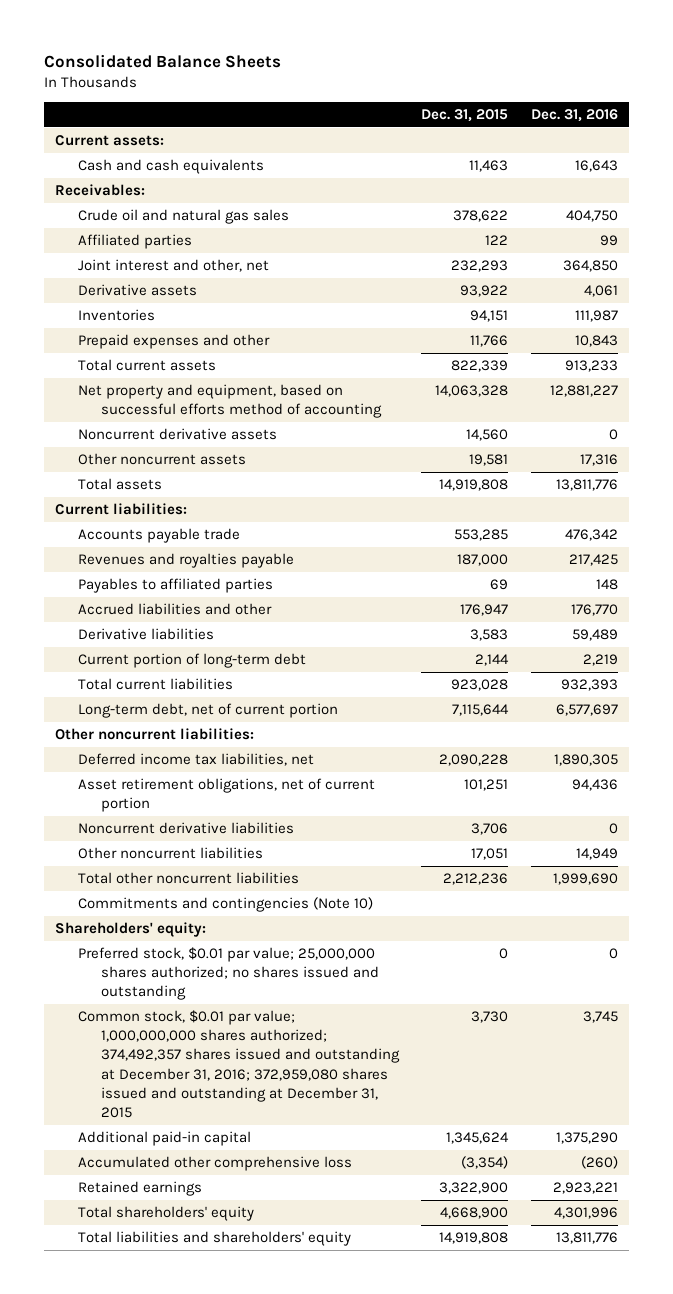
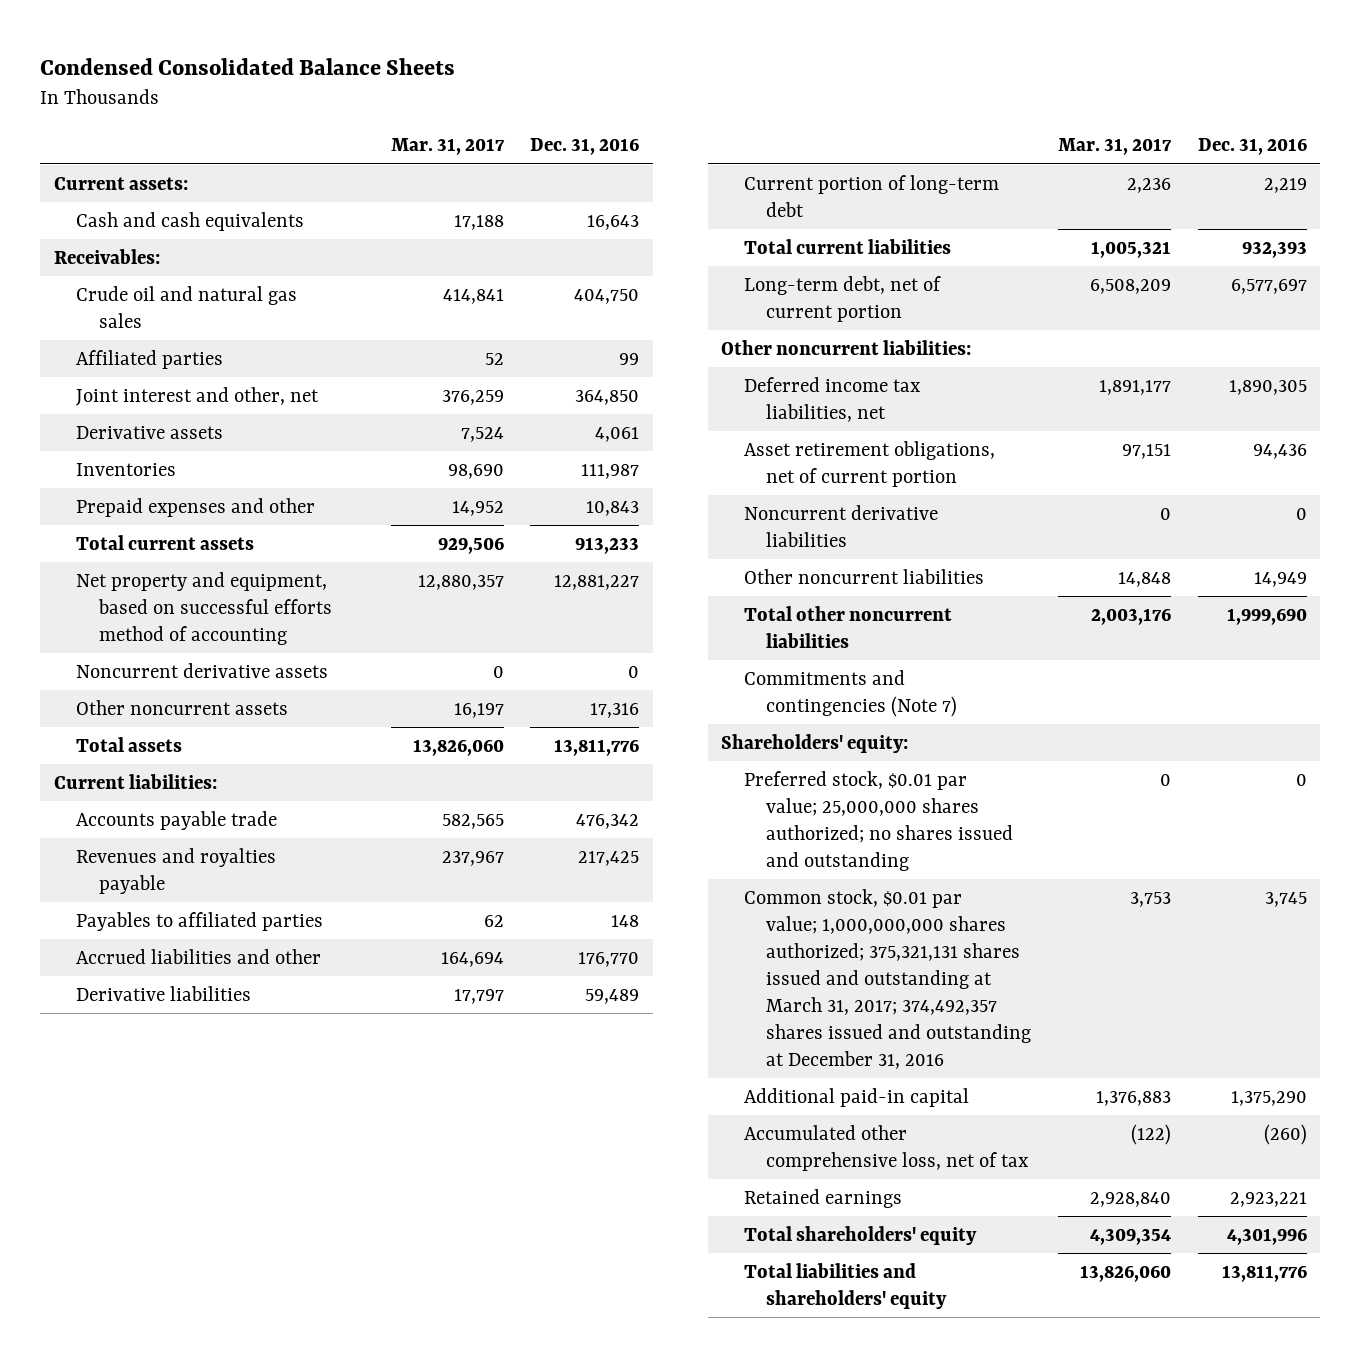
- Consolidated Balance Sheets
+ Condensed Consolidated Balance Sheets
- | Dec. 31, 2015 | Dec. 31, 2016
+ | Mar. 31, 2017 | Dec. 31, 2016
- Commitments and contingencies (Note 10)
+ Commitments and contingencies (Note 7)
- Common stock, $0.01 par value; 1,000,000,000 shares authorized; 374,492,357 shares issued and outstanding at December 31, 2016; 372,959,080 shares issued and outstanding at December 31, 2015 | 3,730 | 3,745
+ Common stock, $0.01 par value; 1,000,000,000 shares authorized; 375,321,131 shares issued and outstanding at March 31, 2017; 374,492,357 shares issued and outstanding at December 31, 2016 | 3,753 | 3,745
- Accumulated other comprehensive loss | (3,354) | (260)
+ Accumulated other comprehensive loss, net of tax | (122) | (260)

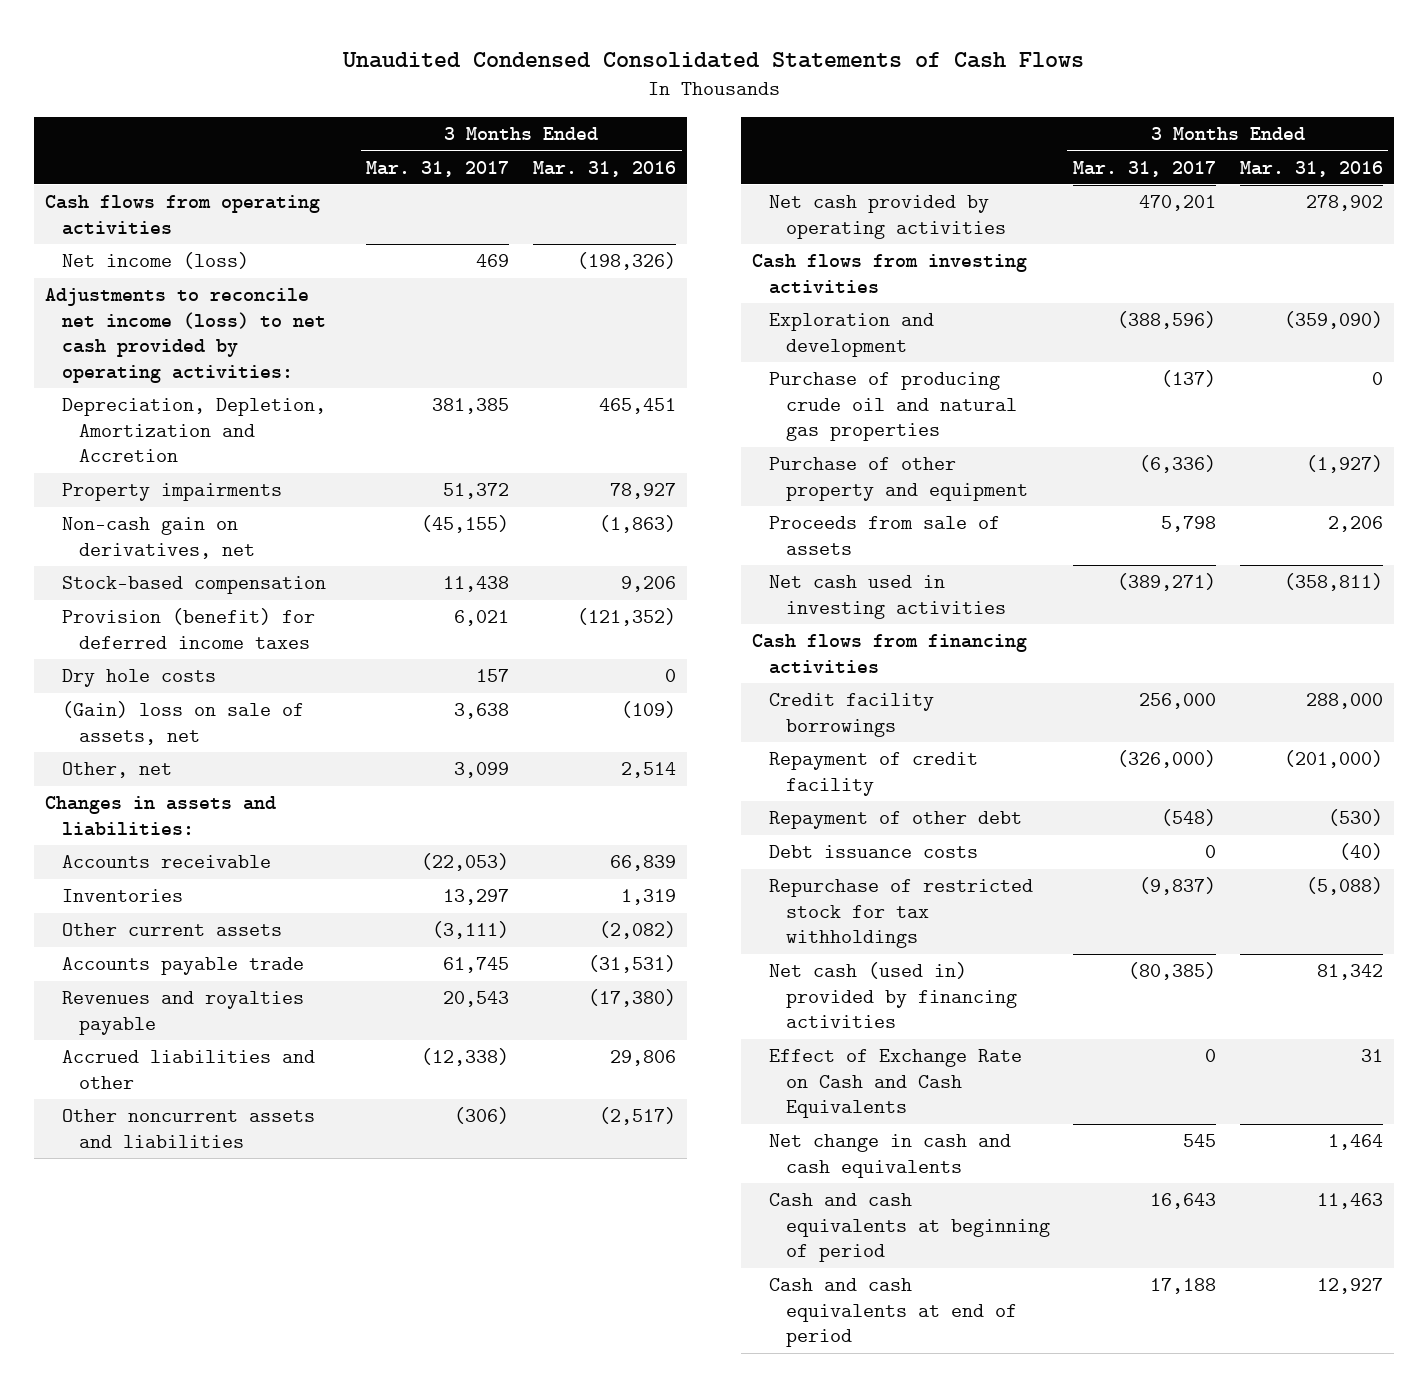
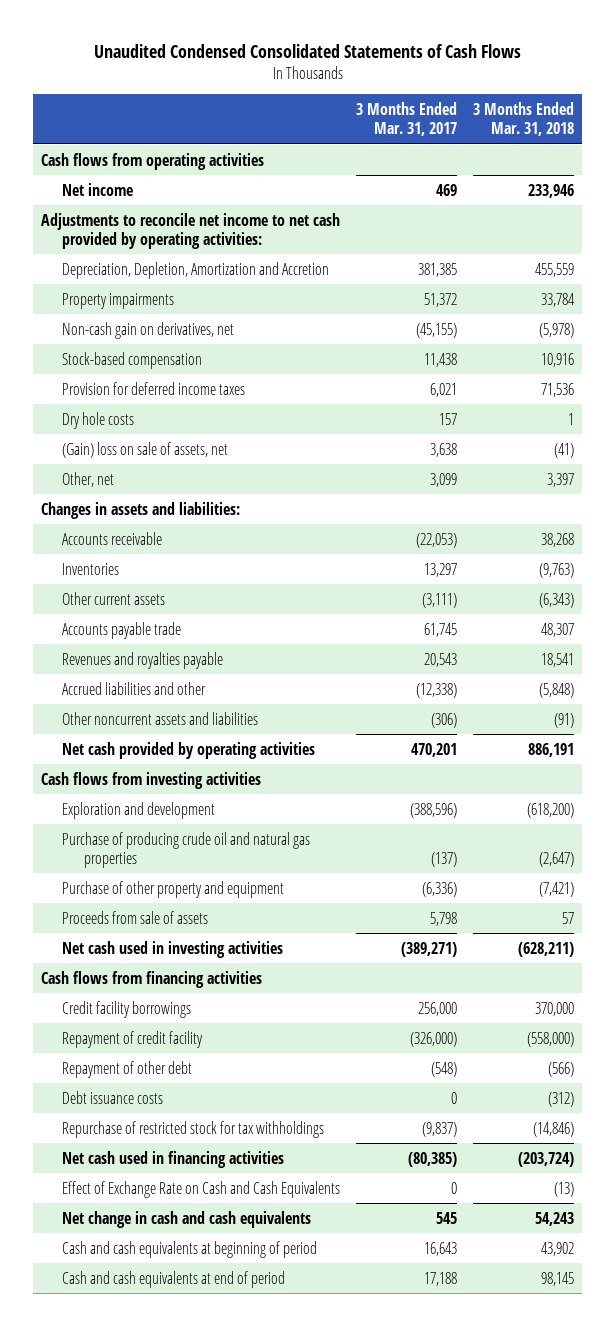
- | 3 Months Ended Mar. 31, 2017 | 3 Months Ended Mar. 31, 2016
+ | 3 Months Ended Mar. 31, 2017 | 3 Months Ended Mar. 31, 2018
- Net income (loss) | 469 | (198,326)
- Adjustments to reconcile net income (loss) to net cash provided by operating activities:
+ Net income | 469 | 233,946
+ Adjustments to reconcile net income to net cash provided by operating activities:
- Provision (benefit) for deferred income taxes | 6,021 | (121,352)
+ Provision for deferred income taxes | 6,021 | 71,536
- Net cash (used in) provided by financing activities | (80,385) | 81,342
+ Net cash used in financing activities | (80,385) | (203,724)

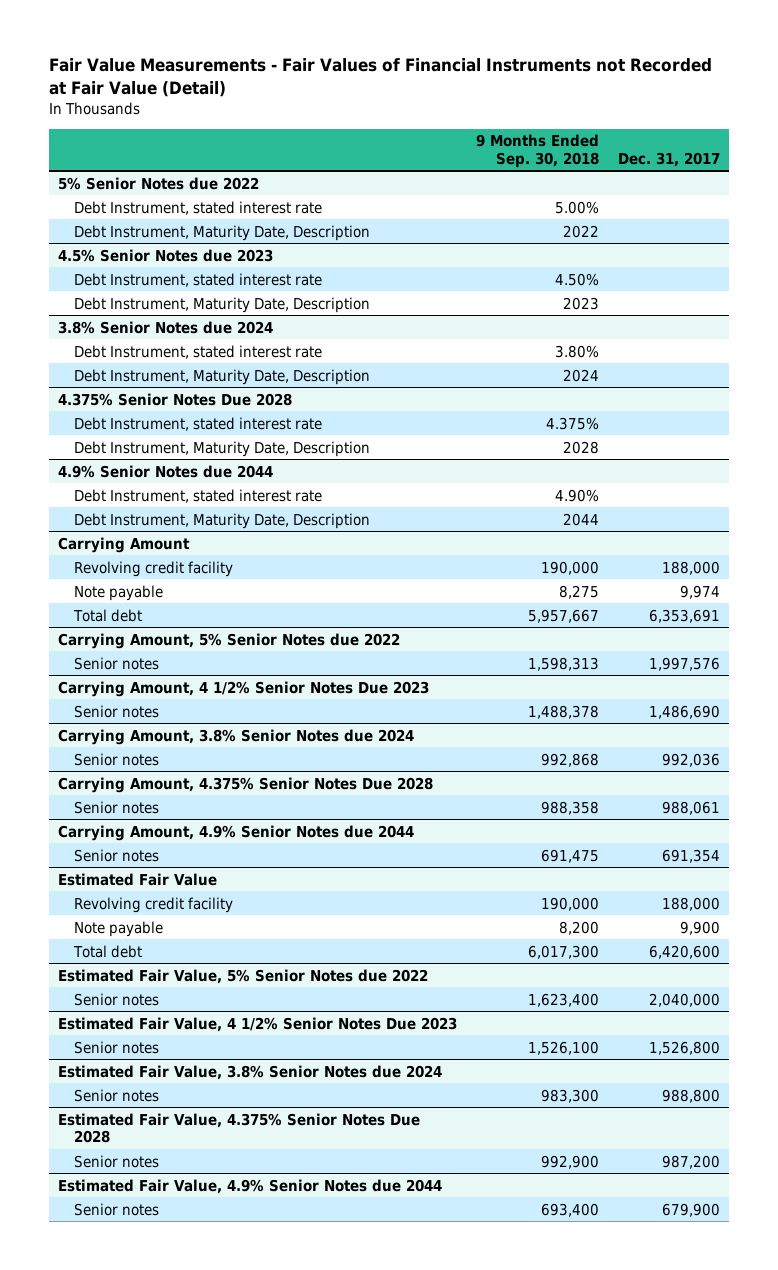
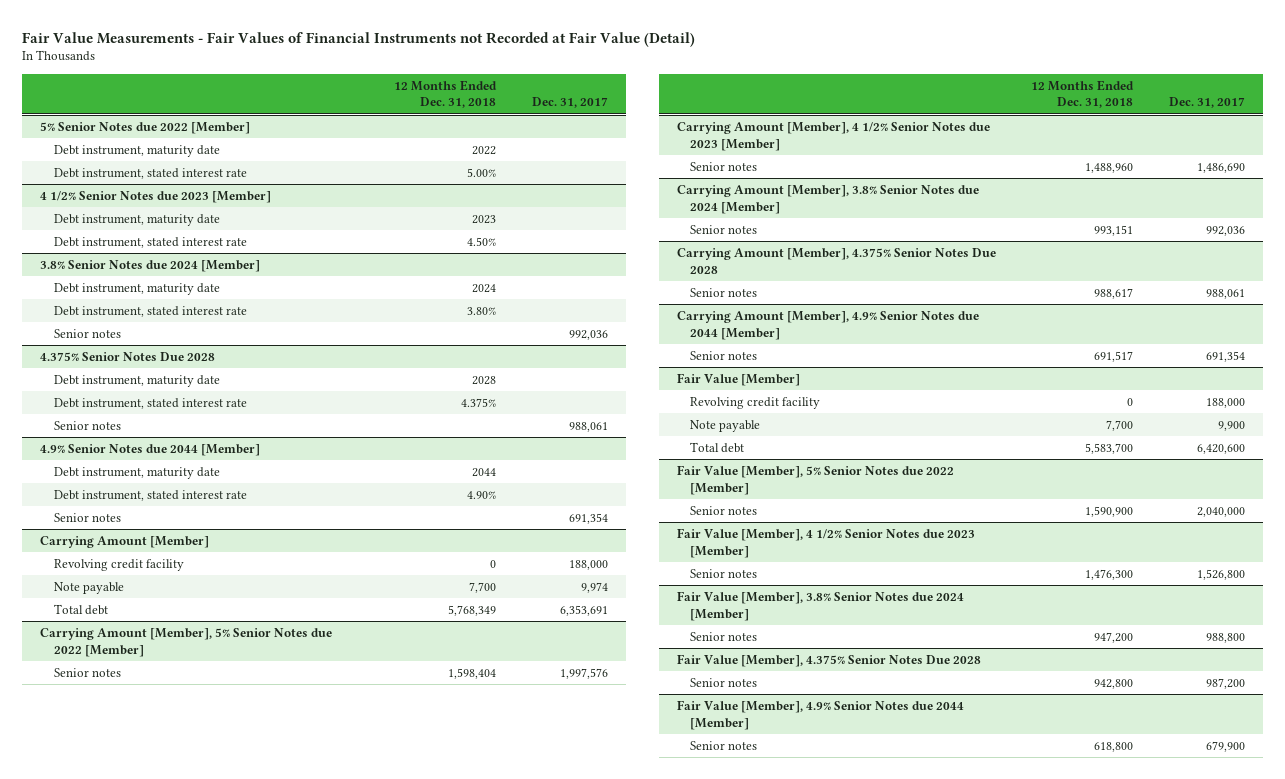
- | 9 Months Ended Sep. 30, 2018 | Dec. 31, 2017
+ | 12 Months Ended Dec. 31, 2018 | Dec. 31, 2017
- 5% Senior Notes due 2022
- Debt Instrument, stated interest rate | 5.00% |
- Debt Instrument, Maturity Date, Description | 2022 |
- 4.5% Senior Notes due 2023
- Debt Instrument, stated interest rate | 4.50% |
- Debt Instrument, Maturity Date, Description | 2023 |
- 3.8% Senior Notes due 2024
- Debt Instrument, stated interest rate | 3.80% |
- Debt Instrument, Maturity Date, Description | 2024 |
+ 5% Senior Notes due 2022 [Member]
+ Debt instrument, maturity date | 2022 |
+ Debt instrument, stated interest rate | 5.00% |
+ 4 1/2% Senior Notes due 2023 [Member]
+ Debt instrument, maturity date | 2023 |
+ Debt instrument, stated interest rate | 4.50% |
+ 3.8% Senior Notes due 2024 [Member]
+ Debt instrument, maturity date | 2024 |
+ Debt instrument, stated interest rate | 3.80% |
+ Senior notes | | 992,036
@ 4.375% Senior Notes Due 2028
- Debt Instrument, stated interest rate | 4.375% |
- Debt Instrument, Maturity Date, Description | 2028 |
- 4.9% Senior Notes due 2044
- Debt Instrument, stated interest rate | 4.90% |
- Debt Instrument, Maturity Date, Description | 2044 |
- Carrying Amount
@ 4.375% Senior Notes Due 2028
+ Debt instrument, maturity date | 2028 |
+ Debt instrument, stated interest rate | 4.375% |
+ Senior notes | | 988,061
+ 4.9% Senior Notes due 2044 [Member]
+ Debt instrument, maturity date | 2044 |
+ Debt instrument, stated interest rate | 4.90% |
+ Senior notes | | 691,354
+ Carrying Amount [Member]
- Carrying Amount, 5% Senior Notes due 2022
+ Carrying Amount [Member], 5% Senior Notes due 2022 [Member]
- Carrying Amount, 4 1/2% Senior Notes Due 2023
+ Carrying Amount [Member], 4 1/2% Senior Notes due 2023 [Member]
- Carrying Amount, 3.8% Senior Notes due 2024
+ Carrying Amount [Member], 3.8% Senior Notes due 2024 [Member]
- Carrying Amount, 4.375% Senior Notes Due 2028
+ Carrying Amount [Member], 4.375% Senior Notes Due 2028
- Carrying Amount, 4.9% Senior Notes due 2044
+ Carrying Amount [Member], 4.9% Senior Notes due 2044 [Member]
- Estimated Fair Value
+ Fair Value [Member]
- Estimated Fair Value, 5% Senior Notes due 2022
+ Fair Value [Member], 5% Senior Notes due 2022 [Member]
- Estimated Fair Value, 4 1/2% Senior Notes Due 2023
+ Fair Value [Member], 4 1/2% Senior Notes due 2023 [Member]
- Estimated Fair Value, 3.8% Senior Notes due 2024
+ Fair Value [Member], 3.8% Senior Notes due 2024 [Member]
- Estimated Fair Value, 4.375% Senior Notes Due 2028
+ Fair Value [Member], 4.375% Senior Notes Due 2028
- Estimated Fair Value, 4.9% Senior Notes due 2044
+ Fair Value [Member], 4.9% Senior Notes due 2044 [Member]

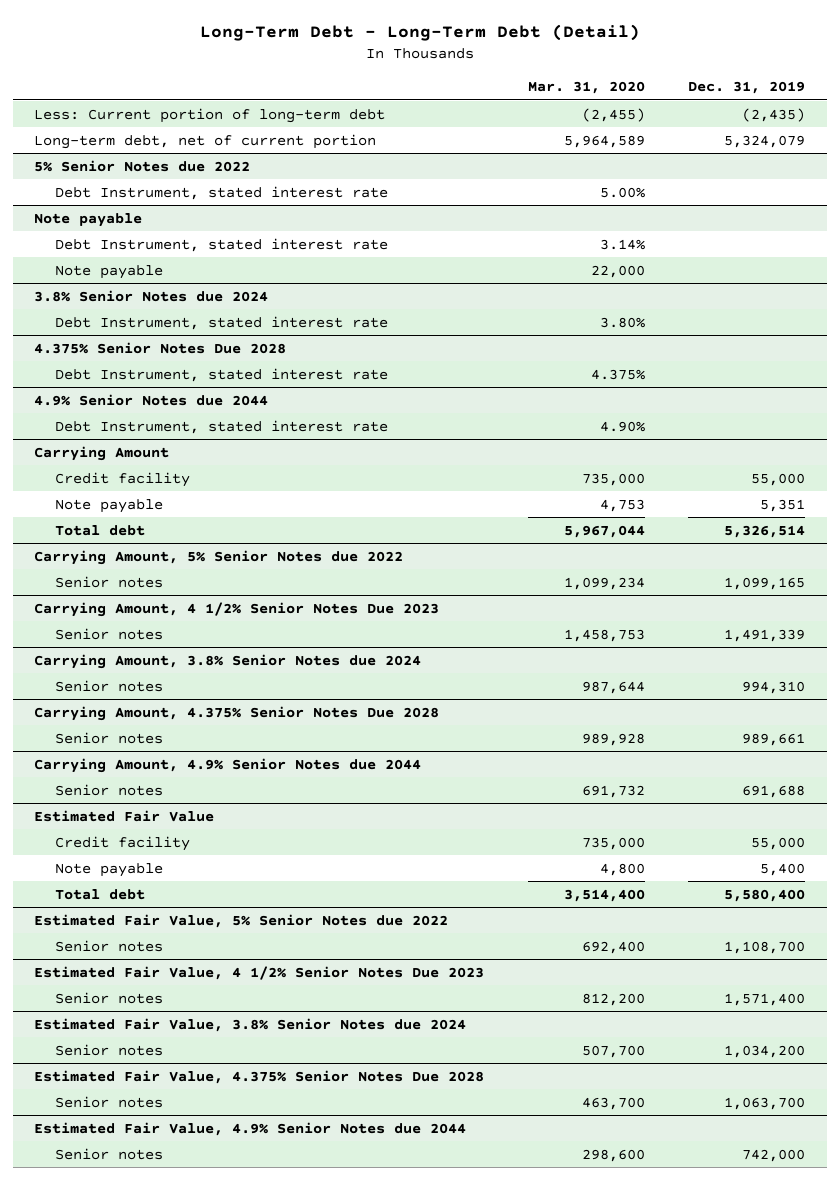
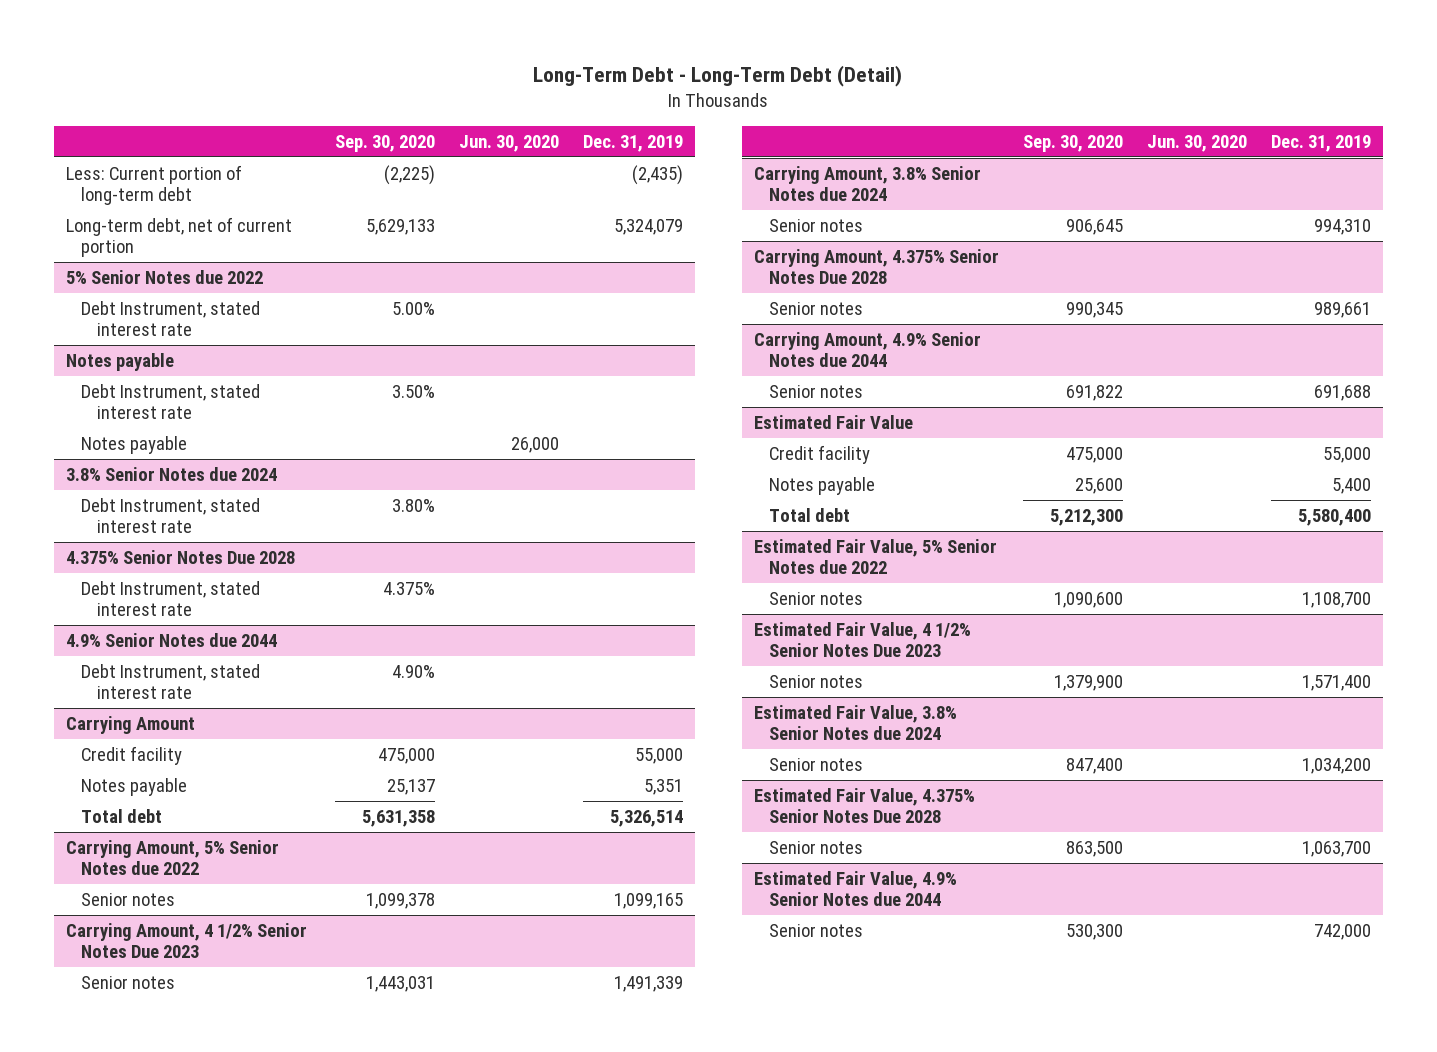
- | Mar. 31, 2020 | Dec. 31, 2019
+ | Sep. 30, 2020 | Jun. 30, 2020 | Dec. 31, 2019
- Note payable
+ Notes payable
- Note payable | 22,000 |
+ Notes payable | | 26,000 |
@ Carrying Amount
- Note payable | 4,753 | 5,351
+ Notes payable | 25,137 | | 5,351
@ Estimated Fair Value
- Note payable | 4,800 | 5,400
+ Notes payable | 25,600 | | 5,400

